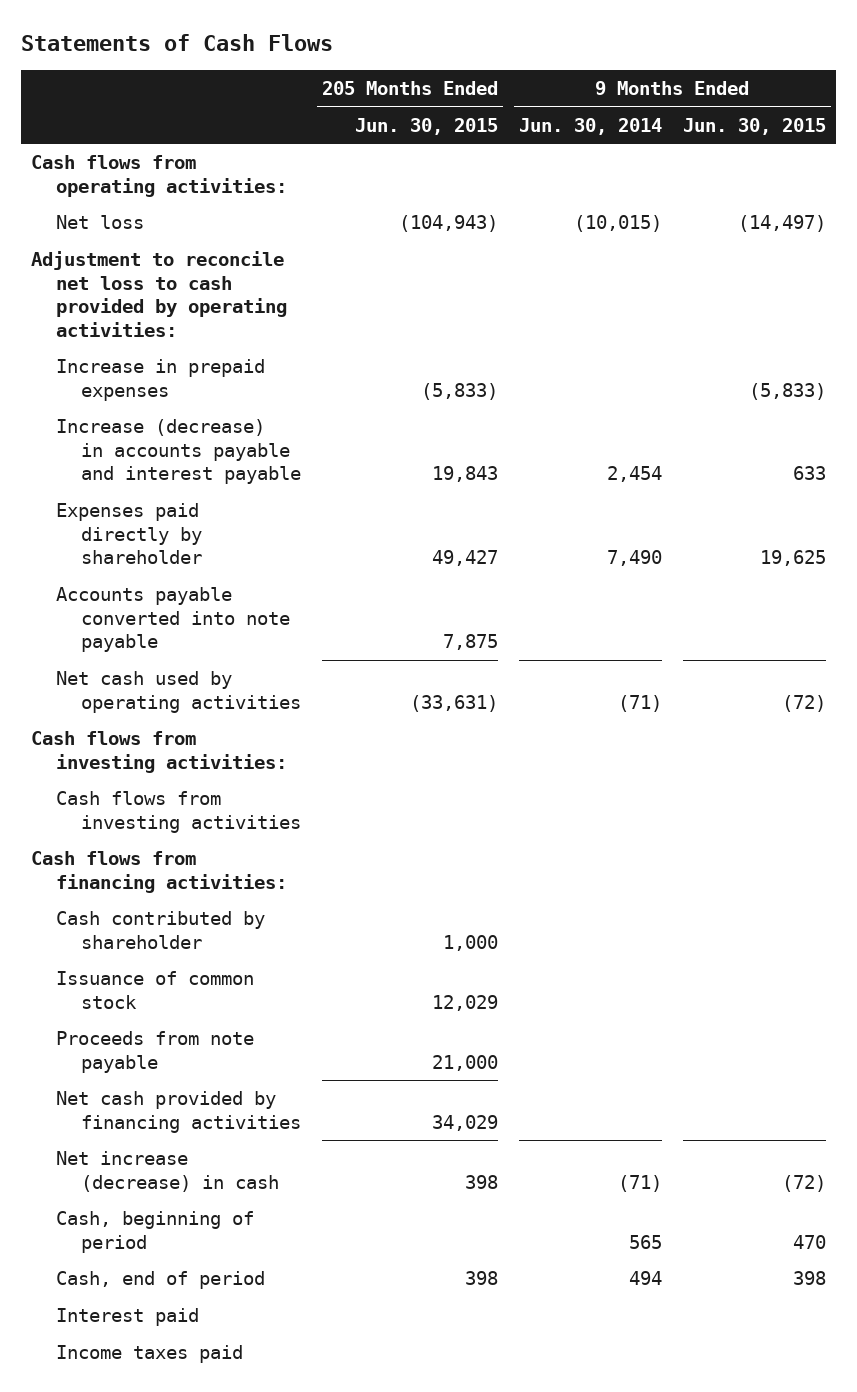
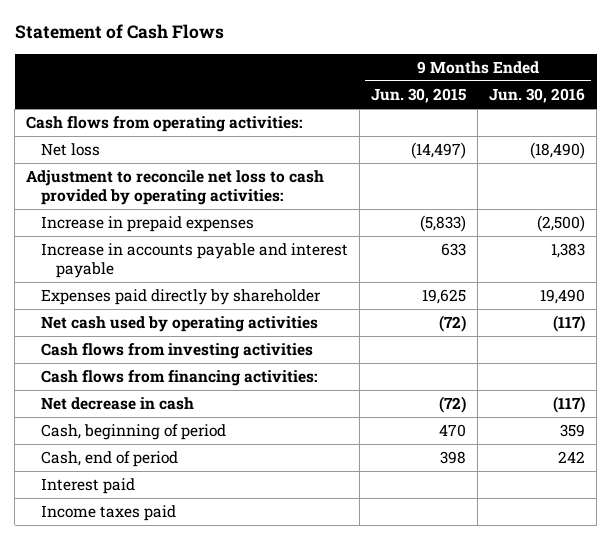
- Statements of Cash Flows
+ Statement of Cash Flows
- | 205 Months Ended Jun. 30, 2015 | 9 Months Ended Jun. 30, 2014 | 9 Months Ended Jun. 30, 2015
+ | 9 Months Ended Jun. 30, 2015 | 9 Months Ended Jun. 30, 2016
- Increase (decrease) in accounts payable and interest payable | 19,843 | 2,454 | 633
+ Increase in accounts payable and interest payable | 633 | 1,383
- Accounts payable converted into note payable | 7,875 | |
- Cash flows from investing activities:
- Cash contributed by shareholder | 1,000 | |
- Issuance of common stock | 12,029 | |
- Proceeds from note payable | 21,000 | |
- Net cash provided by financing activities | 34,029 | |
- Net increase (decrease) in cash | 398 | (71) | (72)
+ Net decrease in cash | (72) | (117)

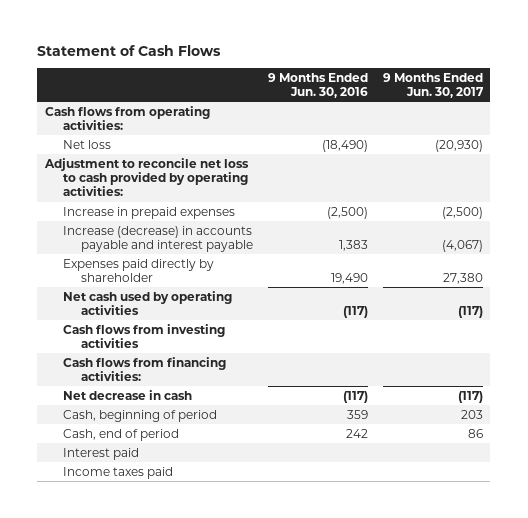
- | 9 Months Ended Jun. 30, 2015 | 9 Months Ended Jun. 30, 2016
+ | 9 Months Ended Jun. 30, 2016 | 9 Months Ended Jun. 30, 2017
- Increase in accounts payable and interest payable | 633 | 1,383
+ Increase (decrease) in accounts payable and interest payable | 1,383 | (4,067)

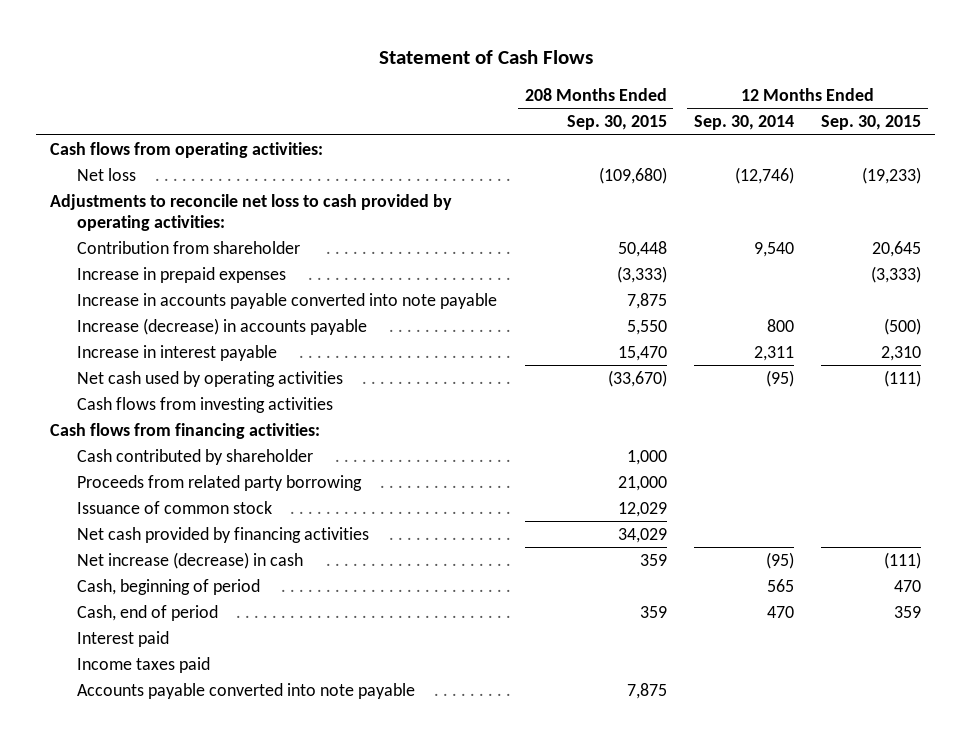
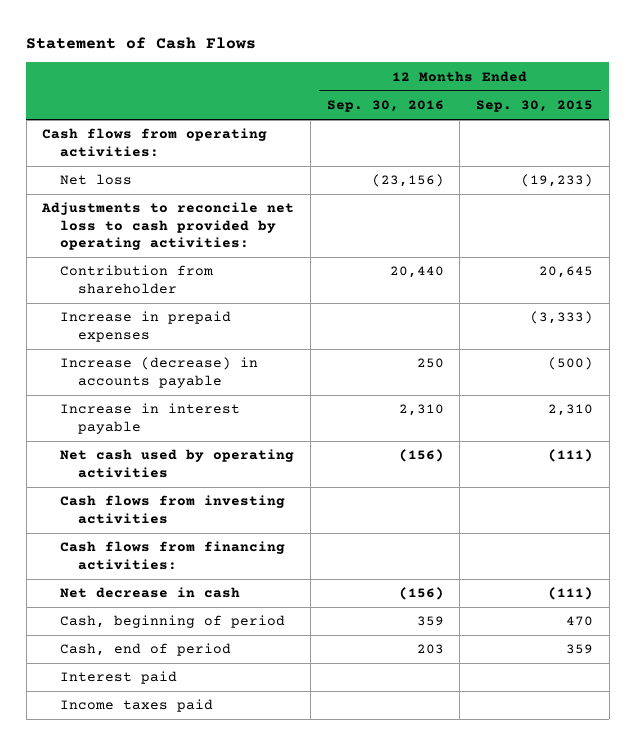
- | 208 Months Ended Sep. 30, 2015 | 12 Months Ended Sep. 30, 2014 | 12 Months Ended Sep. 30, 2015
+ | 12 Months Ended Sep. 30, 2016 | 12 Months Ended Sep. 30, 2015
- Increase in accounts payable converted into note payable | 7,875 | |
- Cash contributed by shareholder | 1,000 | |
- Proceeds from related party borrowing | 21,000 | |
- Issuance of common stock | 12,029 | |
- Net cash provided by financing activities | 34,029 | |
- Net increase (decrease) in cash | 359 | (95) | (111)
+ Net decrease in cash | (156) | (111)
- Accounts payable converted into note payable | 7,875 | |

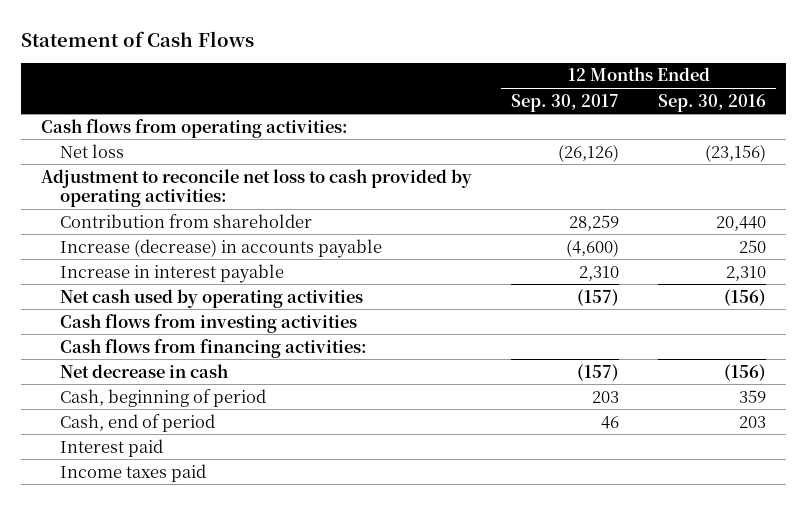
- | 12 Months Ended Sep. 30, 2016 | 12 Months Ended Sep. 30, 2015
+ | 12 Months Ended Sep. 30, 2017 | 12 Months Ended Sep. 30, 2016
- Adjustments to reconcile net loss to cash provided by operating activities:
+ Adjustment to reconcile net loss to cash provided by operating activities:
- Increase in prepaid expenses | | (3,333)

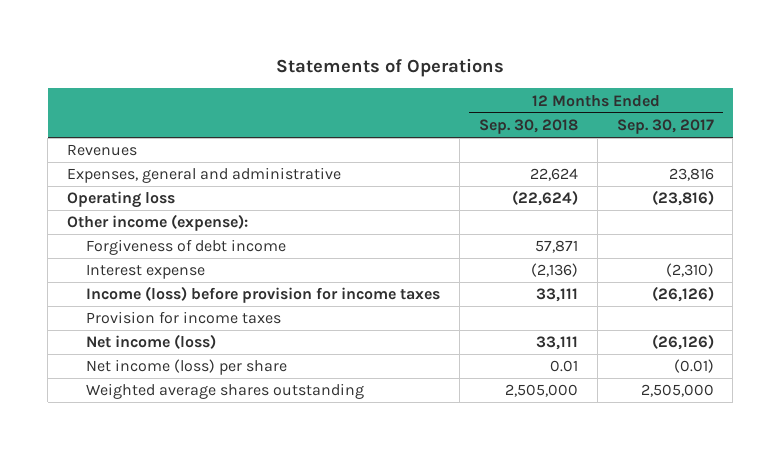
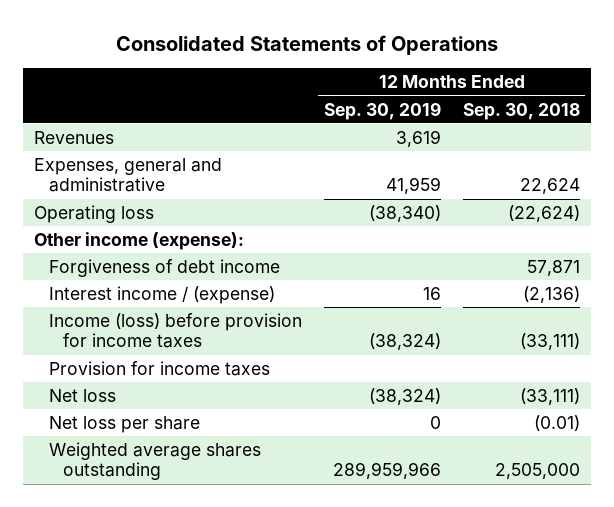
- Statements of Operations
+ Consolidated Statements of Operations
- | 12 Months Ended Sep. 30, 2018 | 12 Months Ended Sep. 30, 2017
+ | 12 Months Ended Sep. 30, 2019 | 12 Months Ended Sep. 30, 2018
- Interest expense | (2,136) | (2,310)
- Income (loss) before provision for income taxes | 33,111 | (26,126)
+ Interest income / (expense) | 16 | (2,136)
+ Income (loss) before provision for income taxes | (38,324) | (33,111)
- Net income (loss) | 33,111 | (26,126)
- Net income (loss) per share | 0.01 | (0.01)
+ Net loss | (38,324) | (33,111)
+ Net loss per share | 0 | (0.01)

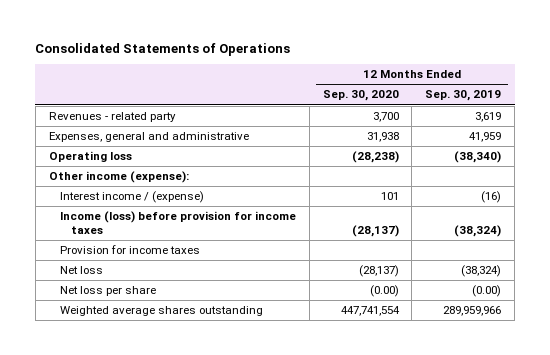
- | 12 Months Ended Sep. 30, 2019 | 12 Months Ended Sep. 30, 2018
+ | 12 Months Ended Sep. 30, 2020 | 12 Months Ended Sep. 30, 2019
- Revenues | 3,619 |
+ Revenues - related party | 3,700 | 3,619
- Forgiveness of debt income | | 57,871
- Interest income / (expense) | 16 | (2,136)
+ Interest income / (expense) | 101 | (16)
- Net loss per share | 0 | (0.01)
+ Net loss per share | (0.00) | (0.00)

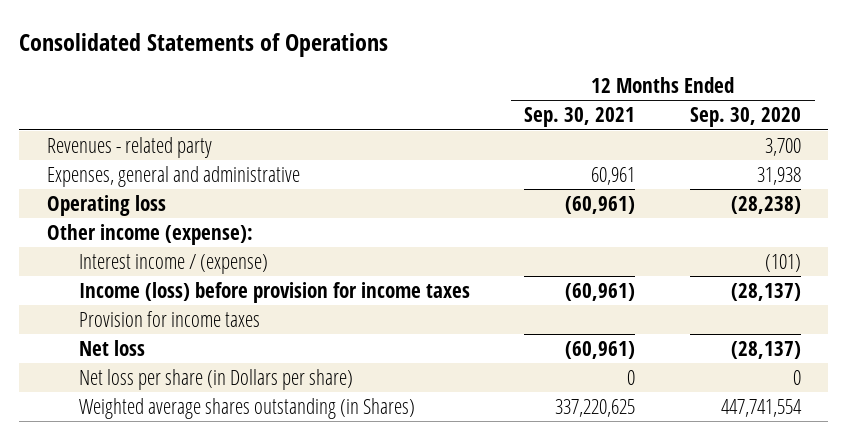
- | 12 Months Ended Sep. 30, 2020 | 12 Months Ended Sep. 30, 2019
+ | 12 Months Ended Sep. 30, 2021 | 12 Months Ended Sep. 30, 2020
- Interest income / (expense) | 101 | (16)
+ Interest income / (expense) | | (101)
- Net loss per share | (0.00) | (0.00)
- Weighted average shares outstanding | 447,741,554 | 289,959,966
+ Net loss per share (in Dollars per share) | 0 | 0
+ Weighted average shares outstanding (in Shares) | 337,220,625 | 447,741,554

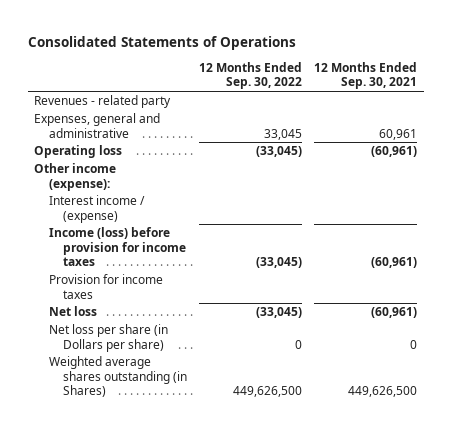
- | 12 Months Ended Sep. 30, 2021 | 12 Months Ended Sep. 30, 2020
+ | 12 Months Ended Sep. 30, 2022 | 12 Months Ended Sep. 30, 2021
- Weighted average shares outstanding (in Shares) | 337,220,625 | 447,741,554
+ Weighted average shares outstanding (in Shares) | 449,626,500 | 449,626,500

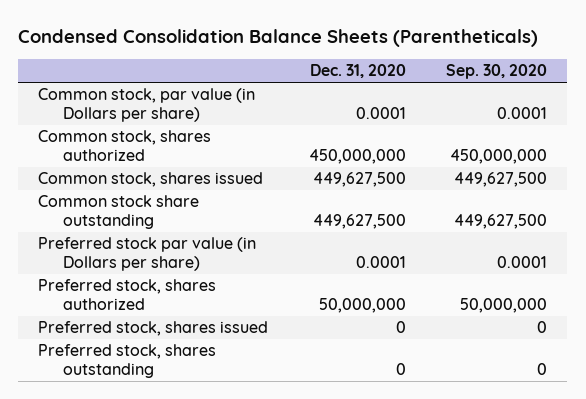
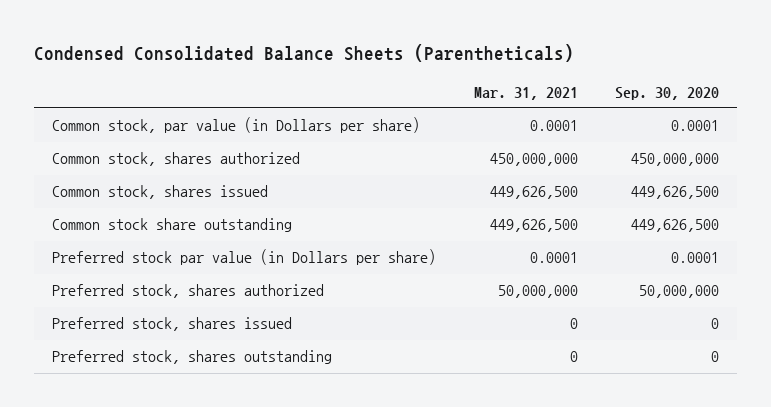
- Condensed Consolidation Balance Sheets (Parentheticals)
+ Condensed Consolidated Balance Sheets (Parentheticals)
- | Dec. 31, 2020 | Sep. 30, 2020
+ | Mar. 31, 2021 | Sep. 30, 2020
- Common stock, shares issued | 449,627,500 | 449,627,500
- Common stock share outstanding | 449,627,500 | 449,627,500
+ Common stock, shares issued | 449,626,500 | 449,626,500
+ Common stock share outstanding | 449,626,500 | 449,626,500

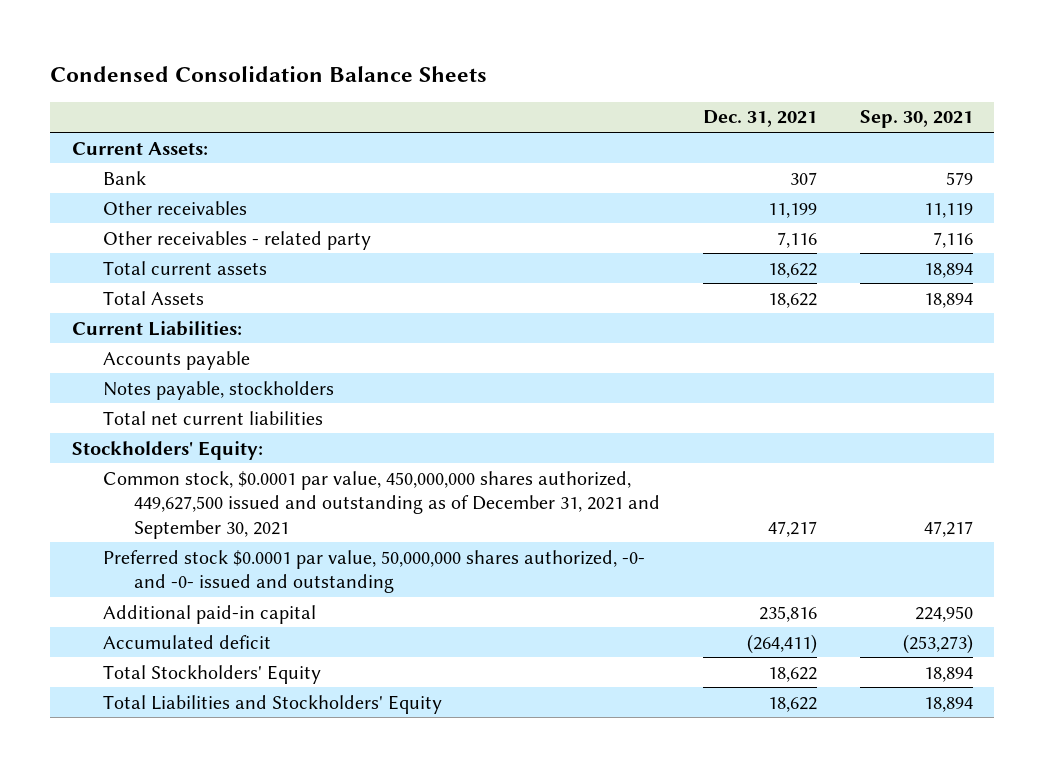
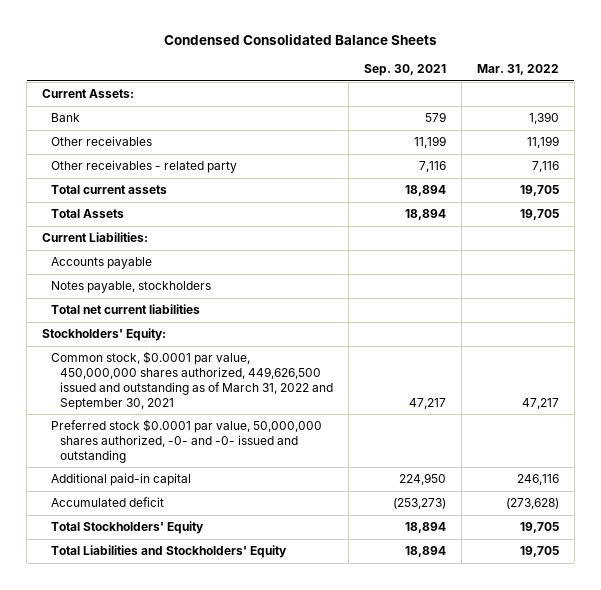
- Condensed Consolidation Balance Sheets
+ Condensed Consolidated Balance Sheets
- | Dec. 31, 2021 | Sep. 30, 2021
+ | Sep. 30, 2021 | Mar. 31, 2022
- Other receivables | 11,199 | 11,119
+ Other receivables | 11,199 | 11,199
- Common stock, $0.0001 par value, 450,000,000 shares authorized, 449,627,500 issued and outstanding as of December 31, 2021 and September 30, 2021 | 47,217 | 47,217
+ Common stock, $0.0001 par value, 450,000,000 shares authorized, 449,626,500 issued and outstanding as of March 31, 2022 and September 30, 2021 | 47,217 | 47,217

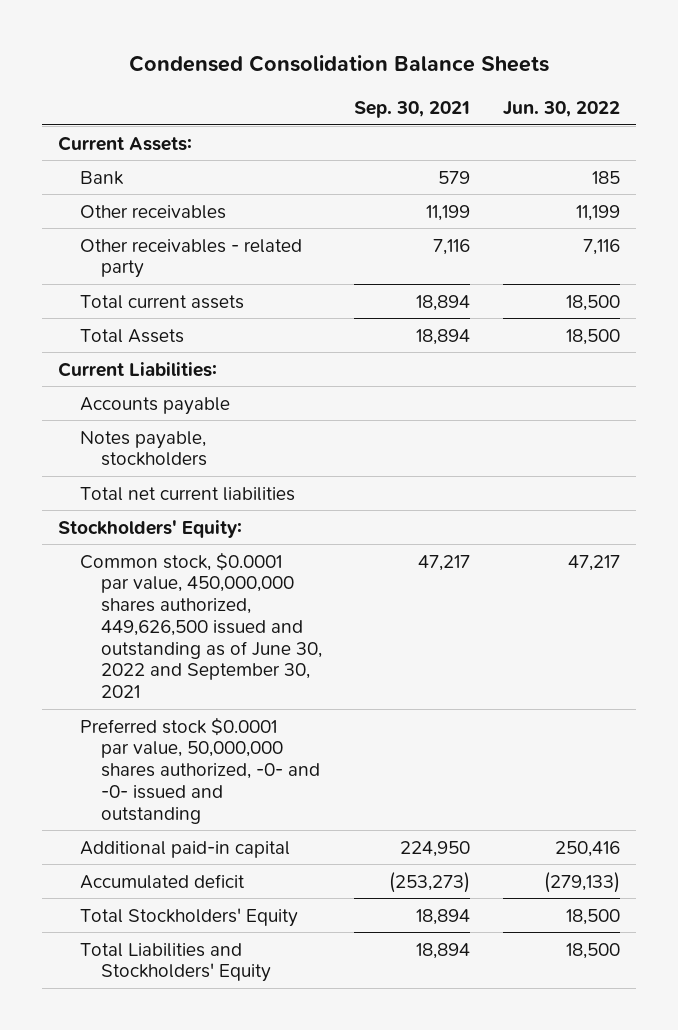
- Condensed Consolidated Balance Sheets
+ Condensed Consolidation Balance Sheets
- | Sep. 30, 2021 | Mar. 31, 2022
+ | Sep. 30, 2021 | Jun. 30, 2022
- Common stock, $0.0001 par value, 450,000,000 shares authorized, 449,626,500 issued and outstanding as of March 31, 2022 and September 30, 2021 | 47,217 | 47,217
+ Common stock, $0.0001 par value, 450,000,000 shares authorized, 449,626,500 issued and outstanding as of June 30, 2022 and September 30, 2021 | 47,217 | 47,217

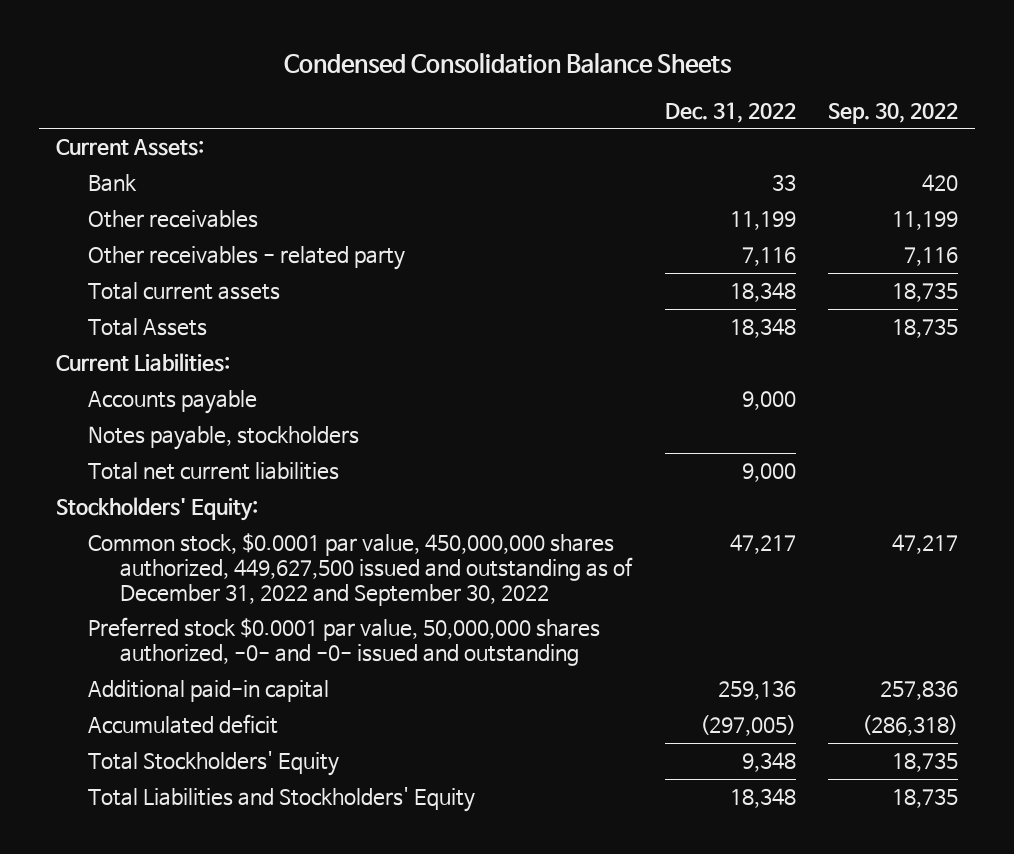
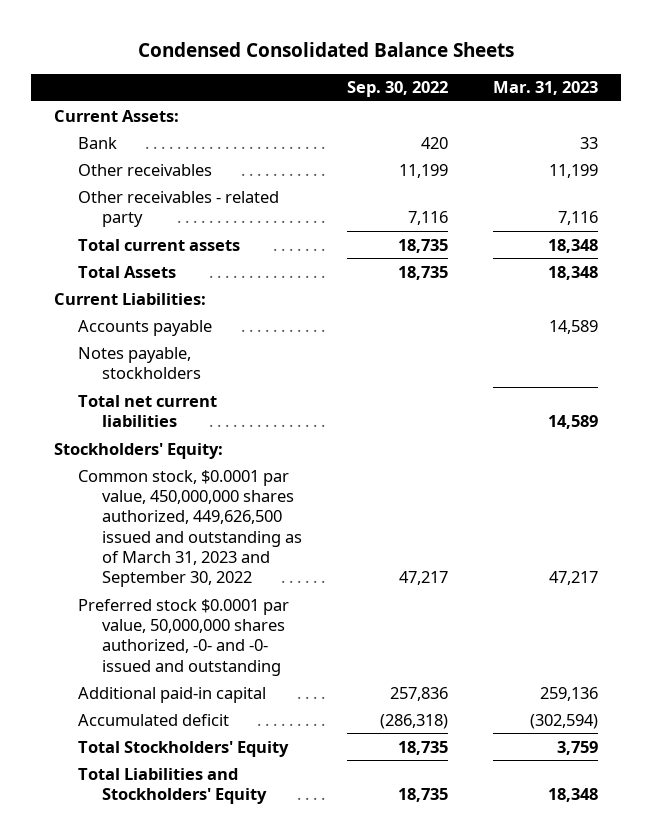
- Condensed Consolidation Balance Sheets
+ Condensed Consolidated Balance Sheets
- | Dec. 31, 2022 | Sep. 30, 2022
+ | Sep. 30, 2022 | Mar. 31, 2023
- Common stock, $0.0001 par value, 450,000,000 shares authorized, 449,627,500 issued and outstanding as of December 31, 2022 and September 30, 2022 | 47,217 | 47,217
+ Common stock, $0.0001 par value, 450,000,000 shares authorized, 449,626,500 issued and outstanding as of March 31, 2023 and September 30, 2022 | 47,217 | 47,217

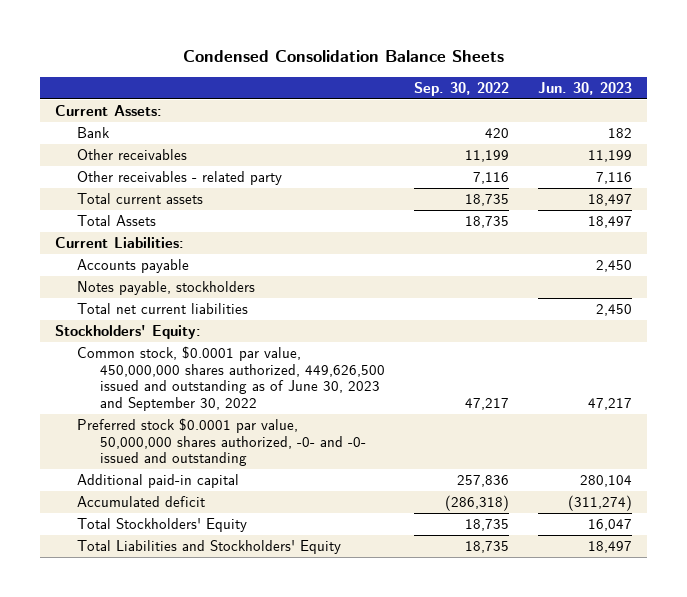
- Condensed Consolidated Balance Sheets
+ Condensed Consolidation Balance Sheets
- | Sep. 30, 2022 | Mar. 31, 2023
+ | Sep. 30, 2022 | Jun. 30, 2023
- Common stock, $0.0001 par value, 450,000,000 shares authorized, 449,626,500 issued and outstanding as of March 31, 2023 and September 30, 2022 | 47,217 | 47,217
+ Common stock, $0.0001 par value, 450,000,000 shares authorized, 449,626,500 issued and outstanding as of June 30, 2023 and September 30, 2022 | 47,217 | 47,217

